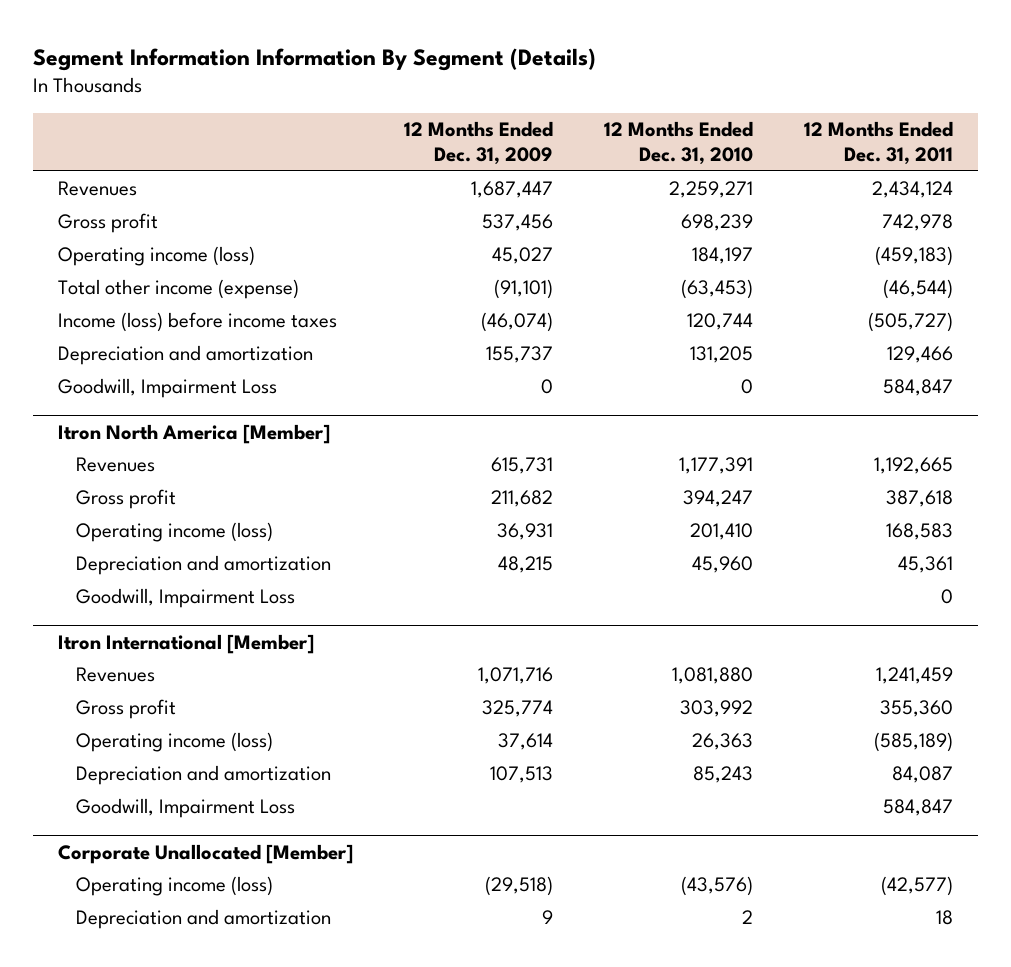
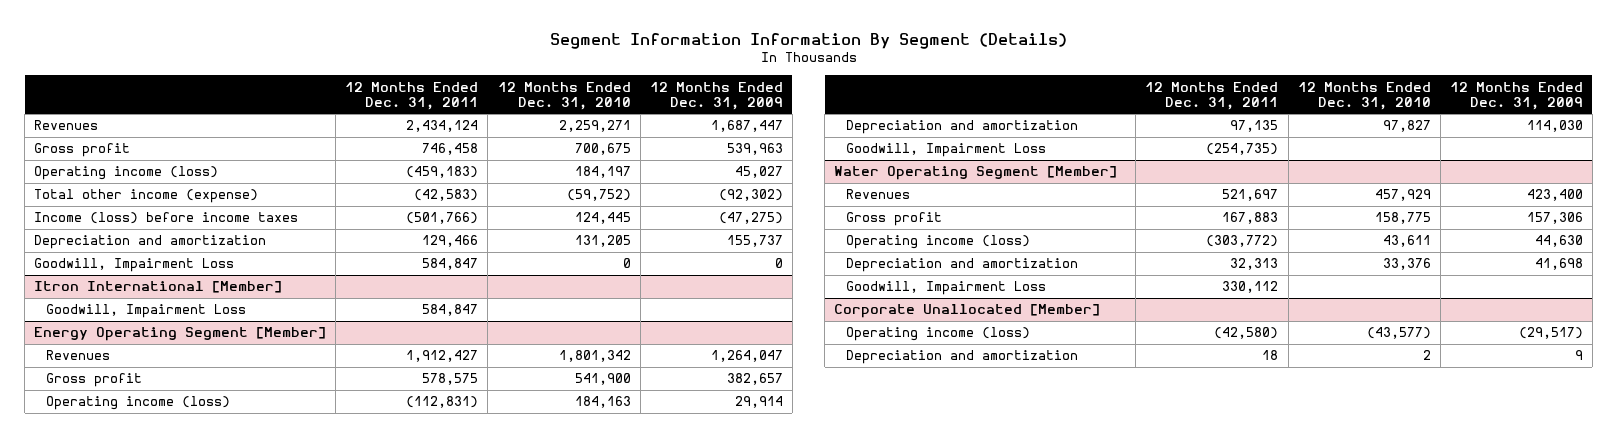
- | 12 Months Ended Dec. 31, 2009 | 12 Months Ended Dec. 31, 2010 | 12 Months Ended Dec. 31, 2011
+ | 12 Months Ended Dec. 31, 2011 | 12 Months Ended Dec. 31, 2010 | 12 Months Ended Dec. 31, 2009
- Gross profit | 537,456 | 698,239 | 742,978
+ Gross profit | 746,458 | 700,675 | 539,963
- Total other income (expense) | (91,101) | (63,453) | (46,544)
- Income (loss) before income taxes | (46,074) | 120,744 | (505,727)
+ Total other income (expense) | (42,583) | (59,752) | (92,302)
+ Income (loss) before income taxes | (501,766) | 124,445 | (47,275)
- Itron North America [Member]
- Revenues | 615,731 | 1,177,391 | 1,192,665
- Gross profit | 211,682 | 394,247 | 387,618
- Operating income (loss) | 36,931 | 201,410 | 168,583
- Depreciation and amortization | 48,215 | 45,960 | 45,361
- Goodwill, Impairment Loss | | | 0
@ Itron International [Member]
- Revenues | 1,071,716 | 1,081,880 | 1,241,459
- Gross profit | 325,774 | 303,992 | 355,360
- Operating income (loss) | 37,614 | 26,363 | (585,189)
- Depreciation and amortization | 107,513 | 85,243 | 84,087
+ Energy Operating Segment [Member]
+ Revenues | 1,912,427 | 1,801,342 | 1,264,047
+ Gross profit | 578,575 | 541,900 | 382,657
+ Operating income (loss) | (112,831) | 184,163 | 29,914
+ Depreciation and amortization | 97,135 | 97,827 | 114,030
+ Goodwill, Impairment Loss | (254,735) | |
+ Water Operating Segment [Member]
+ Revenues | 521,697 | 457,929 | 423,400
+ Gross profit | 167,883 | 158,775 | 157,306
+ Operating income (loss) | (303,772) | 43,611 | 44,630
+ Depreciation and amortization | 32,313 | 33,376 | 41,698
+ Goodwill, Impairment Loss | 330,112 | |
@ Corporate Unallocated [Member]
- Operating income (loss) | (29,518) | (43,576) | (42,577)
+ Operating income (loss) | (42,580) | (43,577) | (29,517)

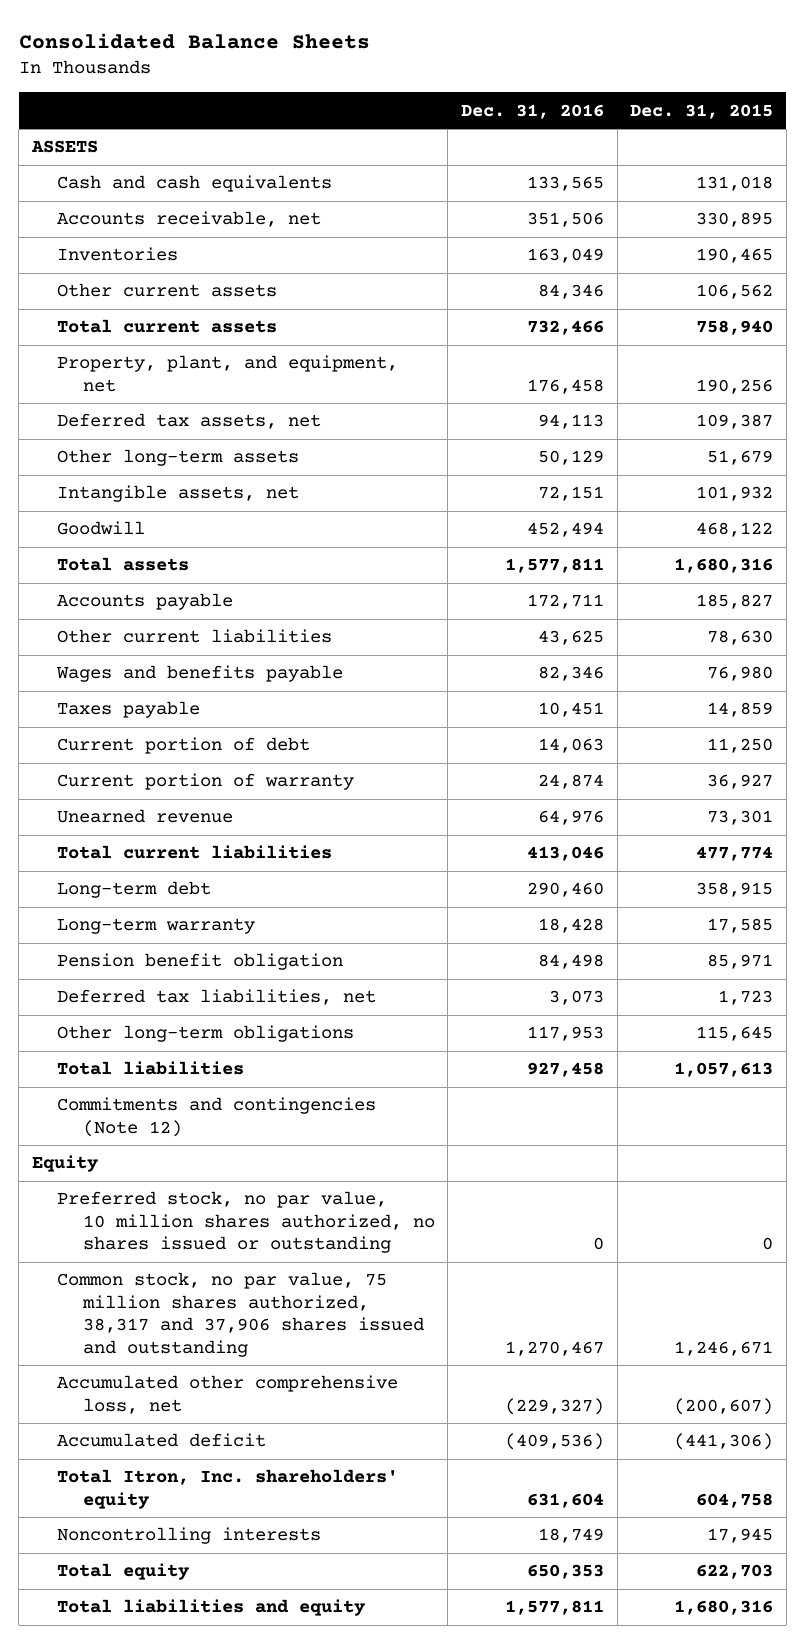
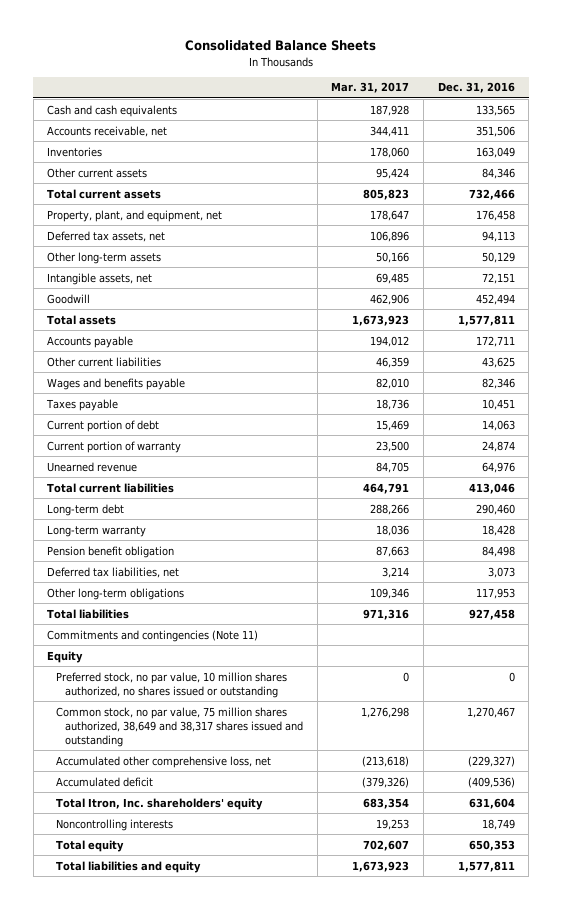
- | Dec. 31, 2016 | Dec. 31, 2015
+ | Mar. 31, 2017 | Dec. 31, 2016
- ASSETS
- Commitments and contingencies (Note 12)
+ Commitments and contingencies (Note 11)
- Common stock, no par value, 75 million shares authorized, 38,317 and 37,906 shares issued and outstanding | 1,270,467 | 1,246,671
+ Common stock, no par value, 75 million shares authorized, 38,649 and 38,317 shares issued and outstanding | 1,276,298 | 1,270,467

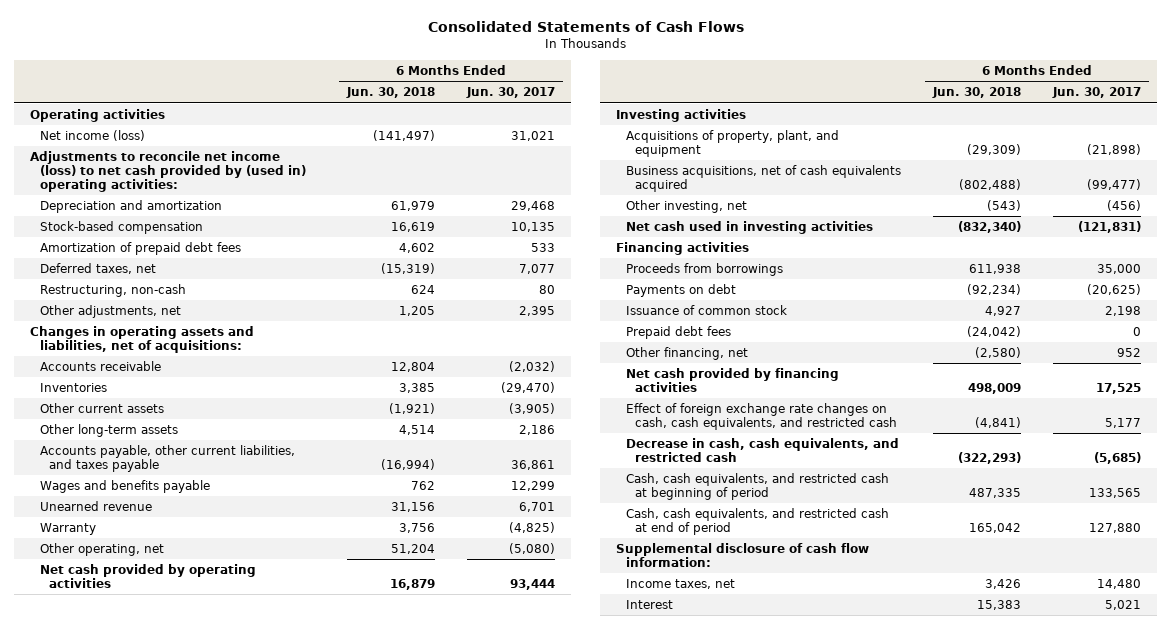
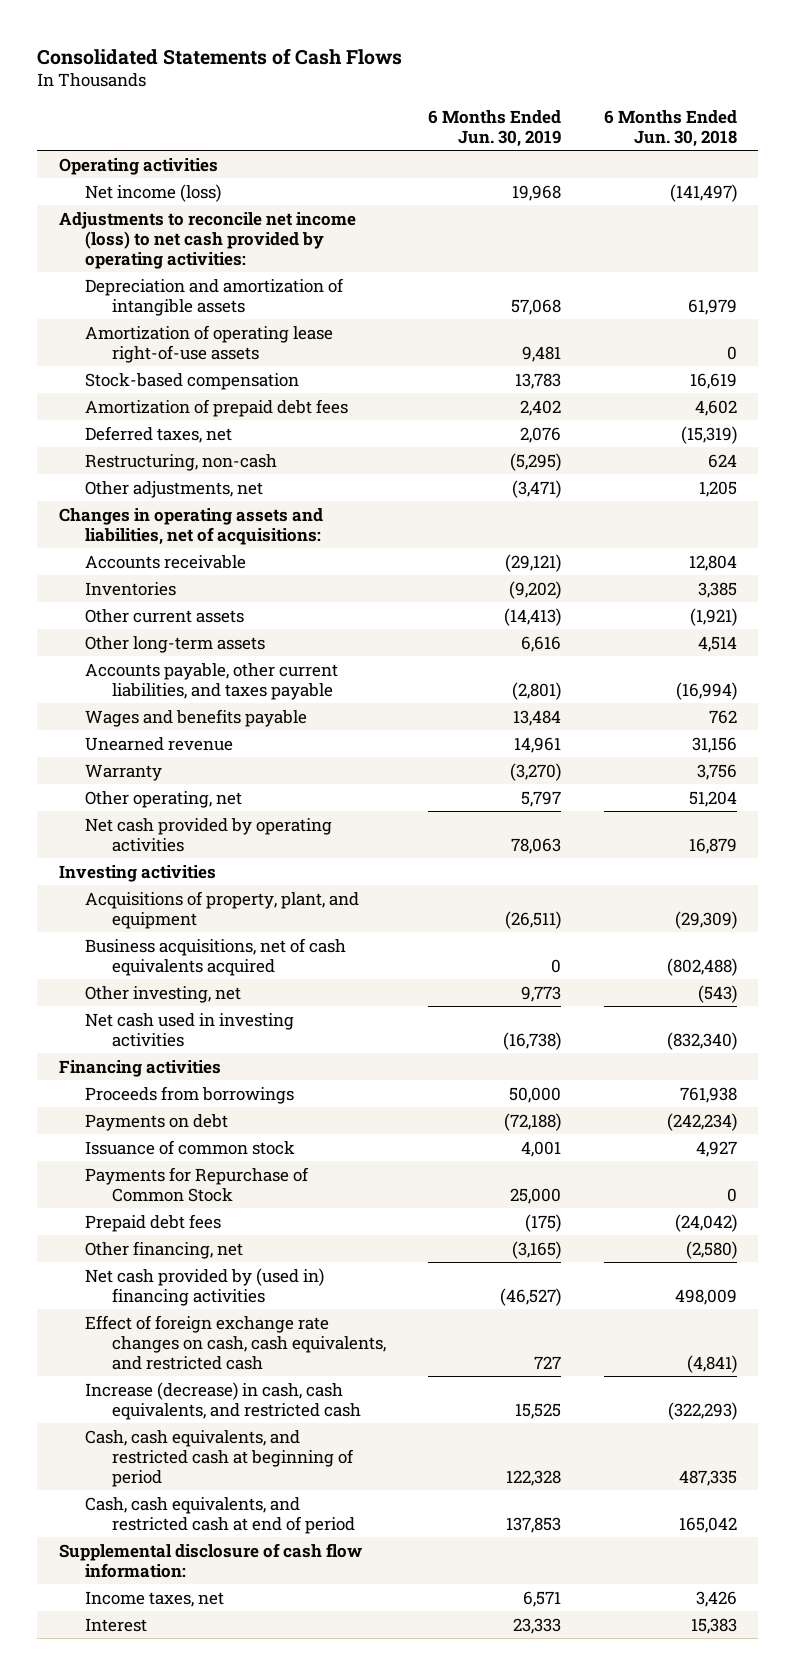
- | 6 Months Ended Jun. 30, 2018 | 6 Months Ended Jun. 30, 2017
+ | 6 Months Ended Jun. 30, 2019 | 6 Months Ended Jun. 30, 2018
- Adjustments to reconcile net income (loss) to net cash provided by (used in) operating activities:
- Depreciation and amortization | 61,979 | 29,468
+ Adjustments to reconcile net income (loss) to net cash provided by operating activities:
+ Depreciation and amortization of intangible assets | 57,068 | 61,979
+ Amortization of operating lease right-of-use assets | 9,481 | 0
- Proceeds from borrowings | 611,938 | 35,000
- Payments on debt | (92,234) | (20,625)
+ Proceeds from borrowings | 50,000 | 761,938
+ Payments on debt | (72,188) | (242,234)
+ Payments for Repurchase of Common Stock | 25,000 | 0
- Net cash provided by financing activities | 498,009 | 17,525
+ Net cash provided by (used in) financing activities | (46,527) | 498,009
- Decrease in cash, cash equivalents, and restricted cash | (322,293) | (5,685)
+ Increase (decrease) in cash, cash equivalents, and restricted cash | 15,525 | (322,293)

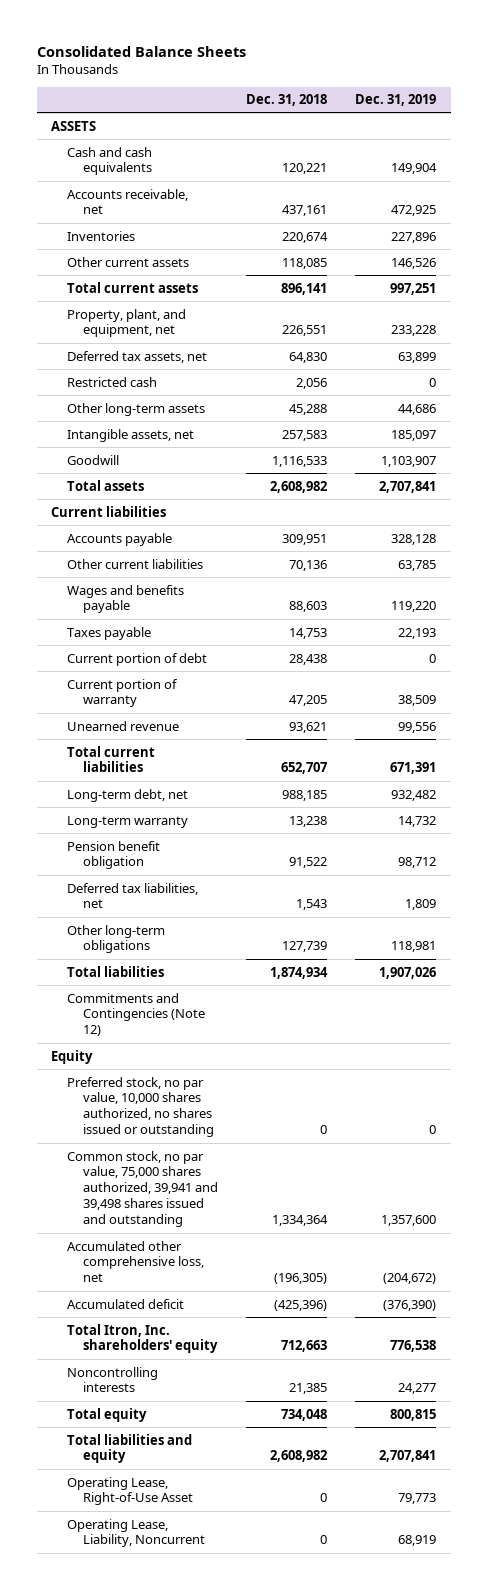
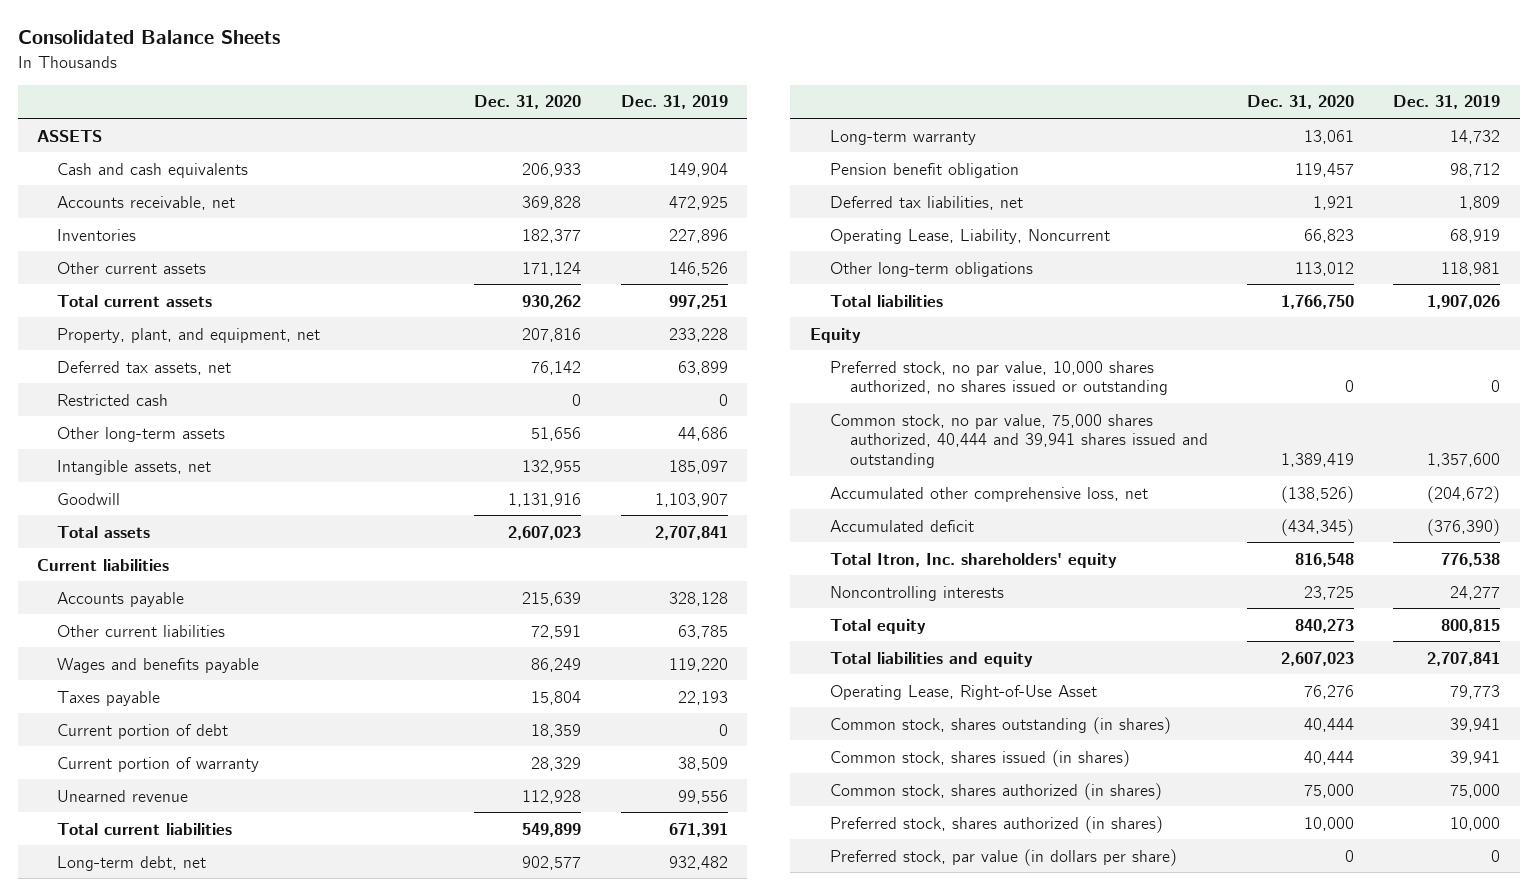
- | Dec. 31, 2018 | Dec. 31, 2019
+ | Dec. 31, 2020 | Dec. 31, 2019
moved up: Operating Lease, Liability, Noncurrent | 66,823 | 68,919
- Commitments and Contingencies (Note 12)
- Common stock, no par value, 75,000 shares authorized, 39,941 and 39,498 shares issued and outstanding | 1,334,364 | 1,357,600
+ Common stock, no par value, 75,000 shares authorized, 40,444 and 39,941 shares issued and outstanding | 1,389,419 | 1,357,600
+ Common stock, shares outstanding (in shares) | 40,444 | 39,941
+ Common stock, shares issued (in shares) | 40,444 | 39,941
+ Common stock, shares authorized (in shares) | 75,000 | 75,000
+ Preferred stock, shares authorized (in shares) | 10,000 | 10,000
+ Preferred stock, par value (in dollars per share) | 0 | 0

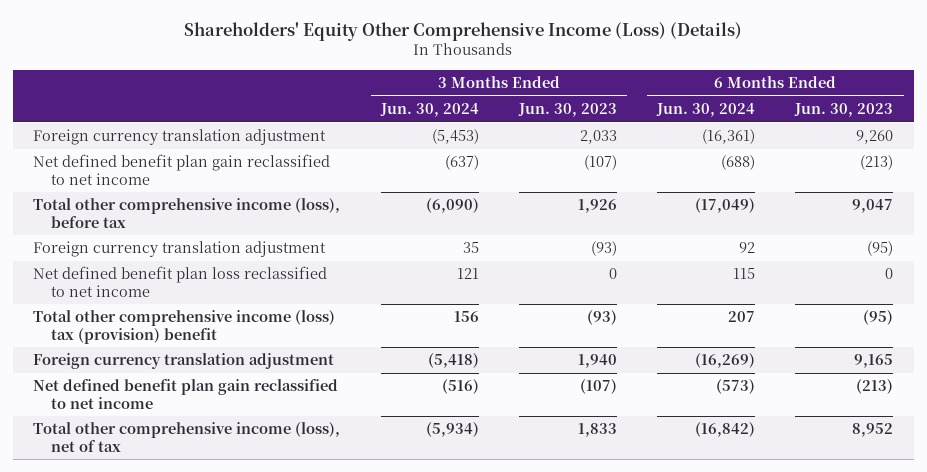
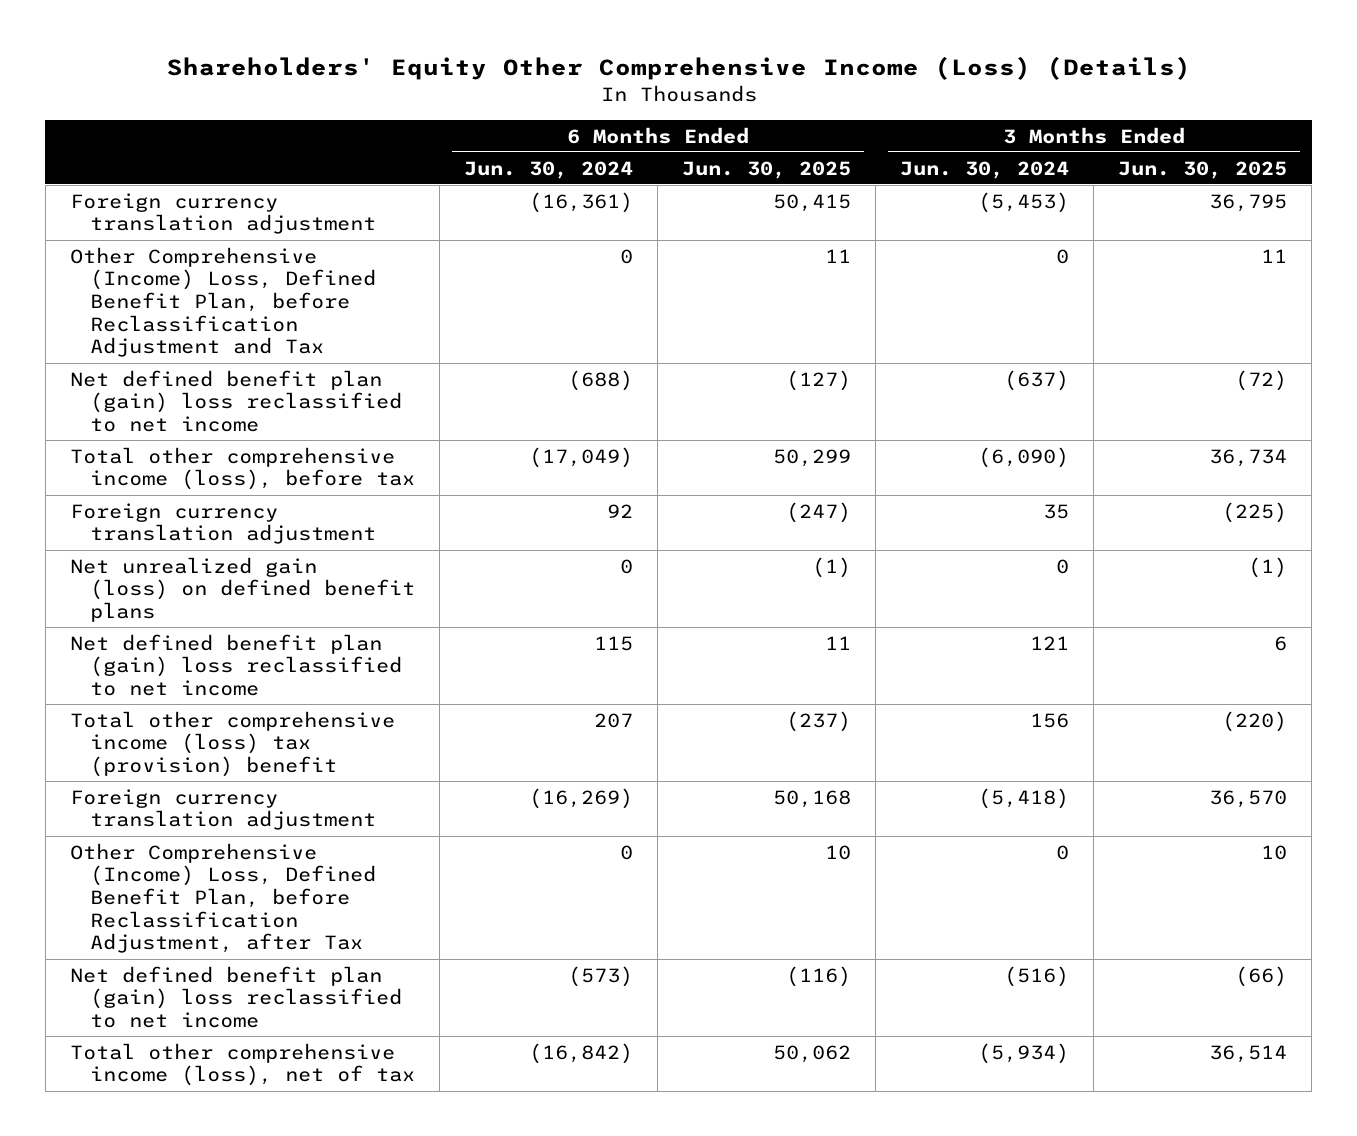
- | 3 Months Ended Jun. 30, 2024 | 3 Months Ended Jun. 30, 2023 | 6 Months Ended Jun. 30, 2024 | 6 Months Ended Jun. 30, 2023
+ | 6 Months Ended Jun. 30, 2024 | 6 Months Ended Jun. 30, 2025 | 3 Months Ended Jun. 30, 2024 | 3 Months Ended Jun. 30, 2025
- Net defined benefit plan gain reclassified to net income | (637) | (107) | (688) | (213)
+ Other Comprehensive (Income) Loss, Defined Benefit Plan, before Reclassification Adjustment and Tax | 0 | 11 | 0 | 11
+ Net defined benefit plan (gain) loss reclassified to net income | (688) | (127) | (637) | (72)
- Net defined benefit plan loss reclassified to net income | 121 | 0 | 115 | 0
+ Net unrealized gain (loss) on defined benefit plans | 0 | (1) | 0 | (1)
+ Net defined benefit plan (gain) loss reclassified to net income | 115 | 11 | 121 | 6
- Net defined benefit plan gain reclassified to net income | (516) | (107) | (573) | (213)
+ Other Comprehensive (Income) Loss, Defined Benefit Plan, before Reclassification Adjustment, after Tax | 0 | 10 | 0 | 10
+ Net defined benefit plan (gain) loss reclassified to net income | (573) | (116) | (516) | (66)

